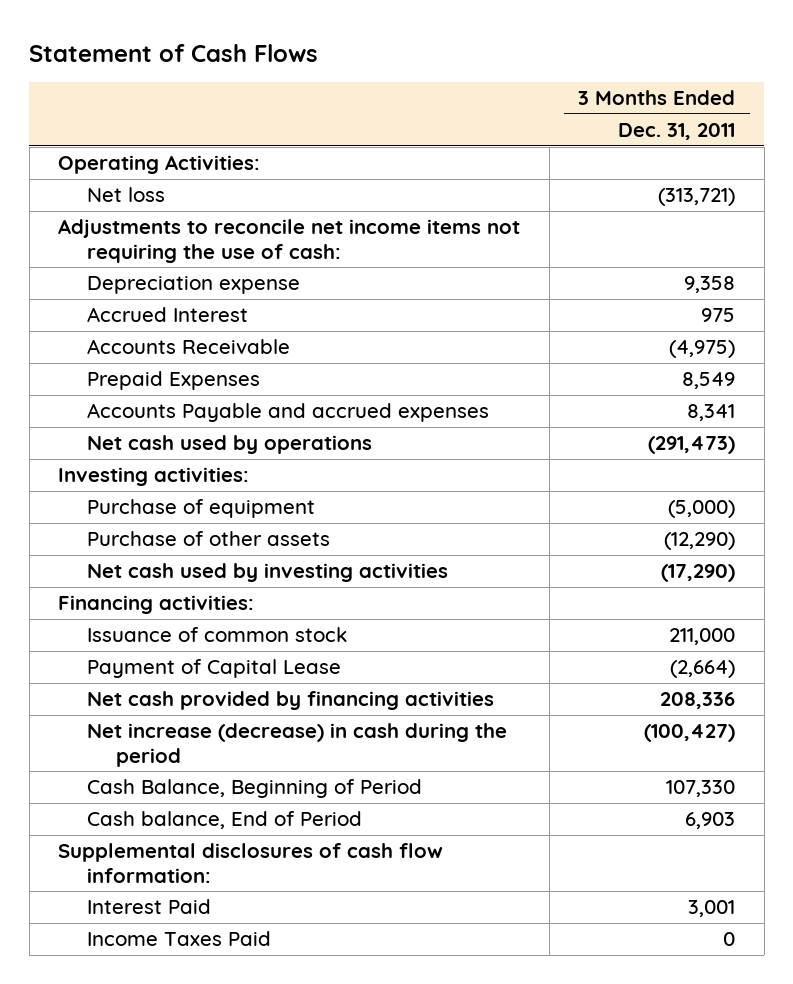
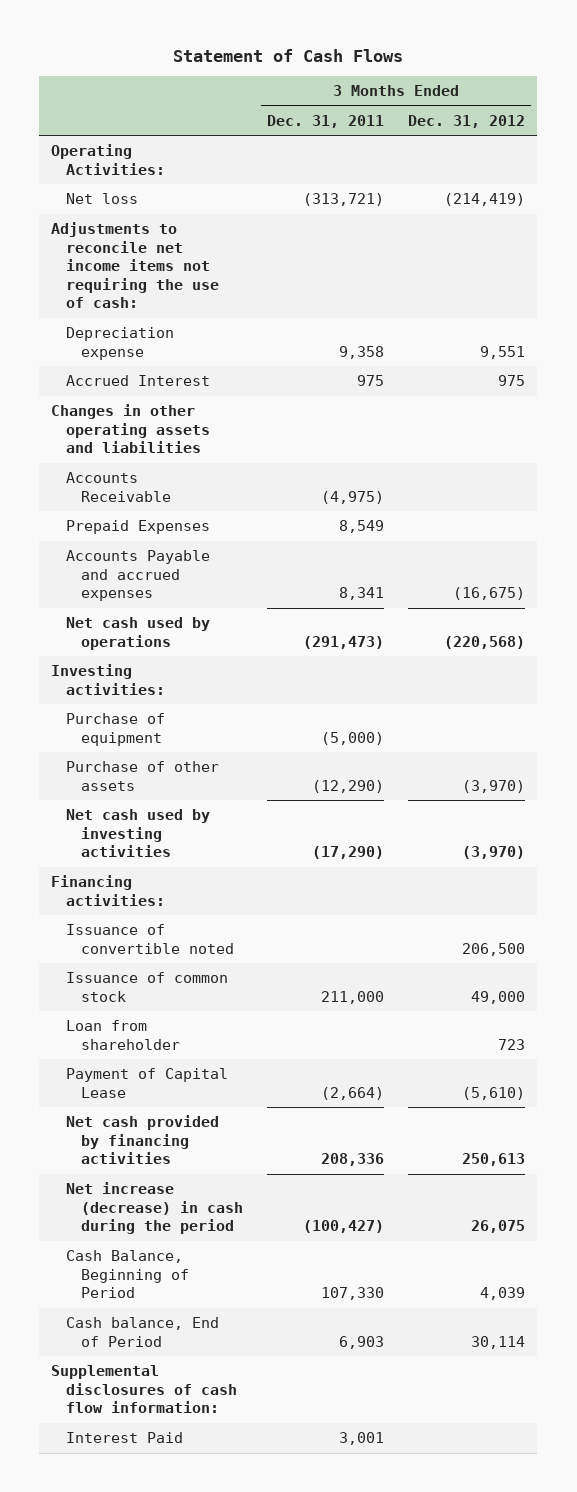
- | 3 Months Ended Dec. 31, 2011
+ | 3 Months Ended Dec. 31, 2011 | 3 Months Ended Dec. 31, 2012
+ Changes in other operating assets and liabilities
+ Issuance of convertible noted | | 206,500
+ Loan from shareholder | | 723
- Income Taxes Paid | 0

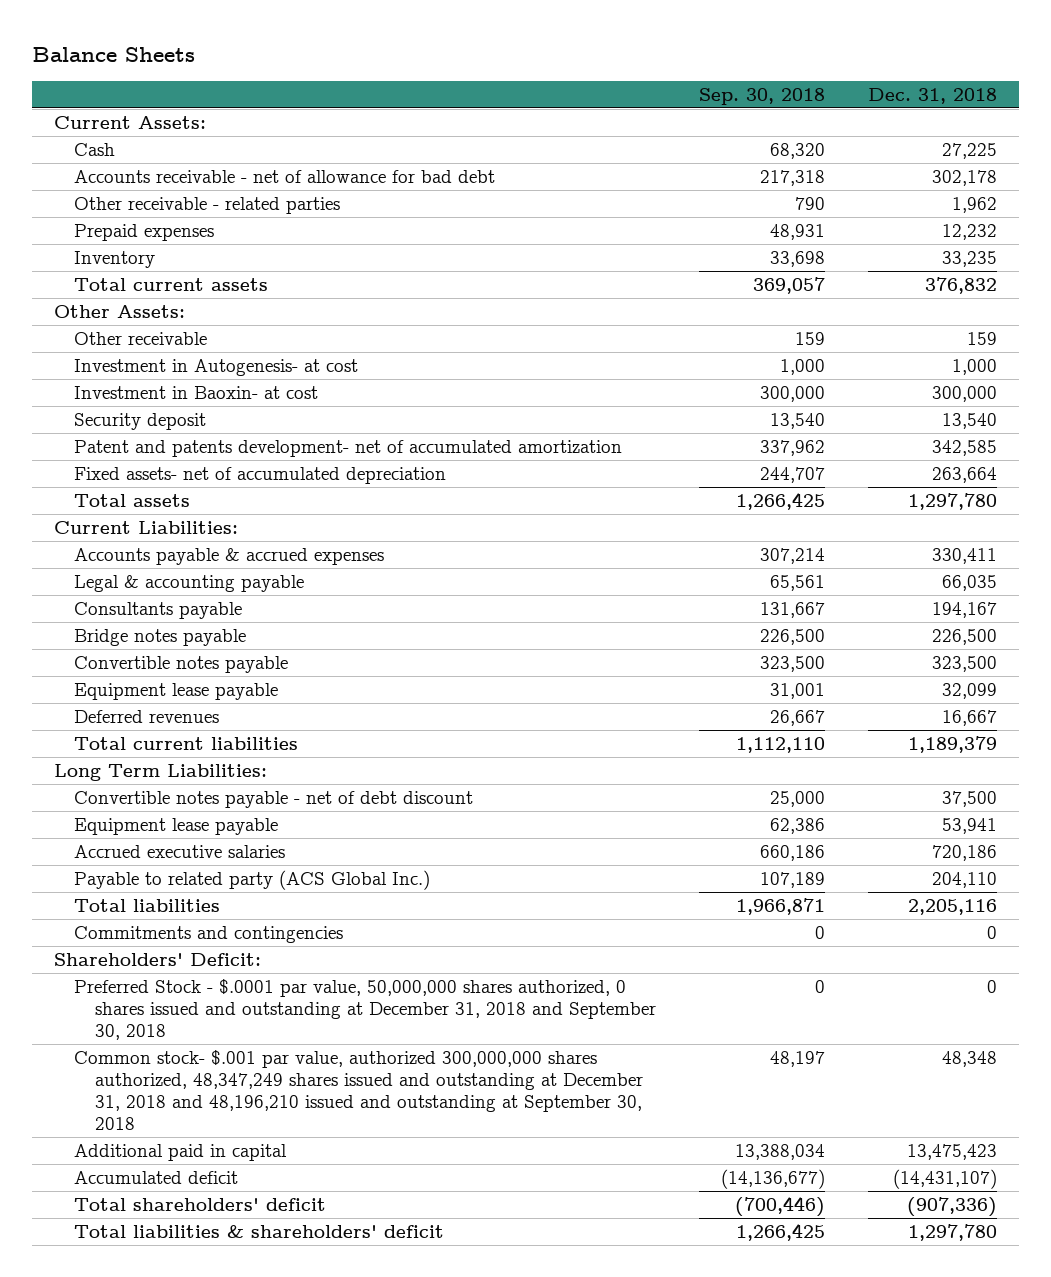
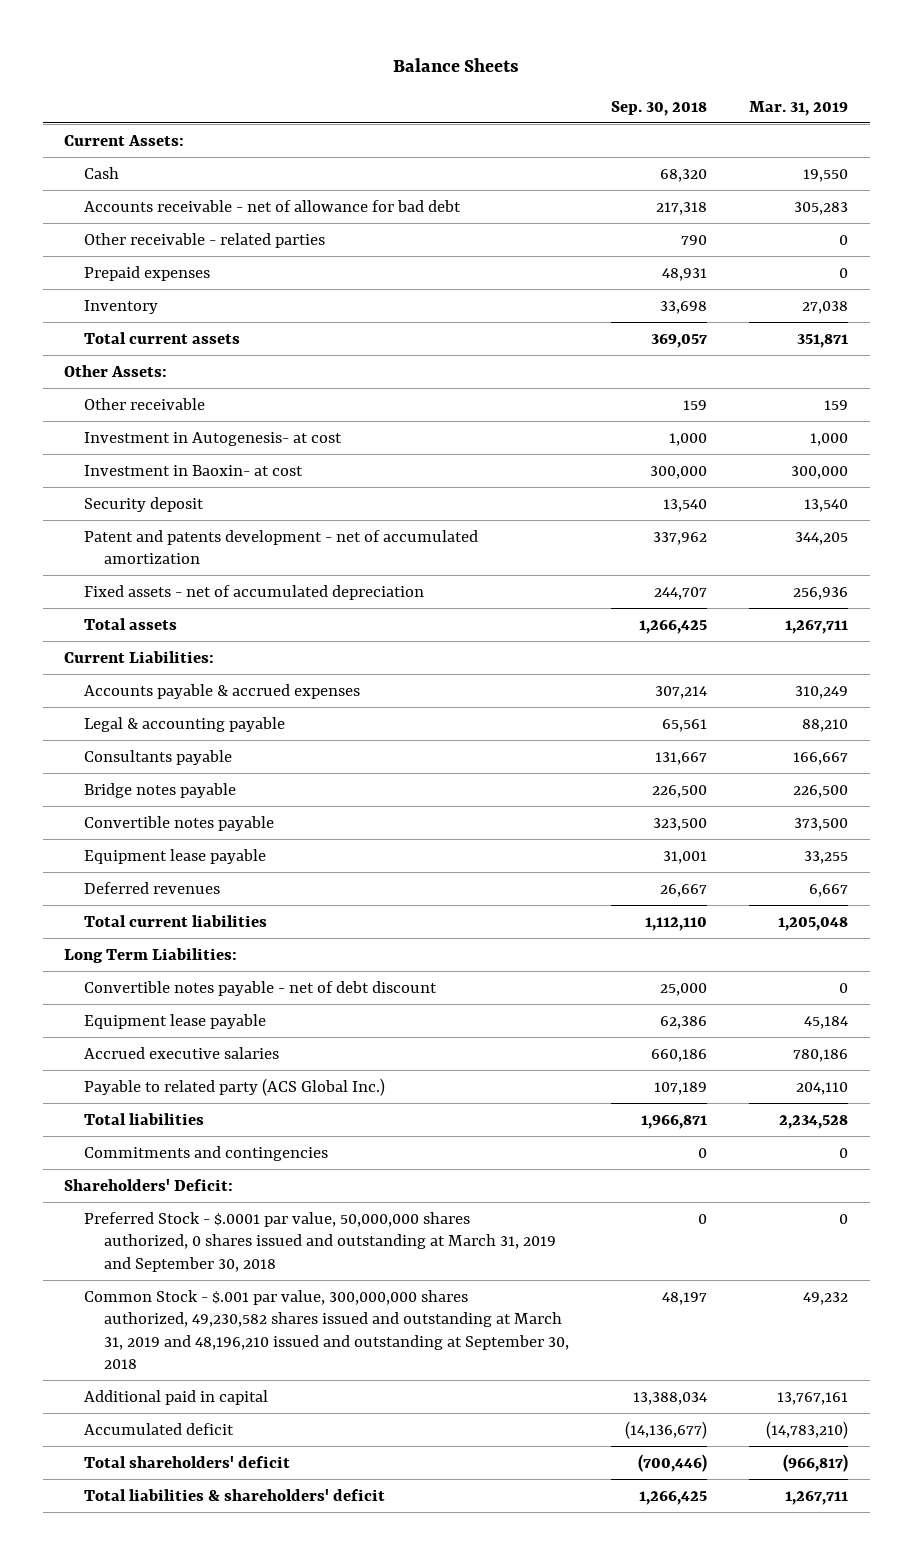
- | Sep. 30, 2018 | Dec. 31, 2018
+ | Sep. 30, 2018 | Mar. 31, 2019
- Patent and patents development- net of accumulated amortization | 337,962 | 342,585
- Fixed assets- net of accumulated depreciation | 244,707 | 263,664
+ Patent and patents development - net of accumulated amortization | 337,962 | 344,205
+ Fixed assets - net of accumulated depreciation | 244,707 | 256,936
- Preferred Stock - $.0001 par value, 50,000,000 shares authorized, 0 shares issued and outstanding at December 31, 2018 and September 30, 2018 | 0 | 0
- Common stock- $.001 par value, authorized 300,000,000 shares authorized, 48,347,249 shares issued and outstanding at December 31, 2018 and 48,196,210 issued and outstanding at September 30, 2018 | 48,197 | 48,348
+ Preferred Stock - $.0001 par value, 50,000,000 shares authorized, 0 shares issued and outstanding at March 31, 2019 and September 30, 2018 | 0 | 0
+ Common Stock - $.001 par value, 300,000,000 shares authorized, 49,230,582 shares issued and outstanding at March 31, 2019 and 48,196,210 issued and outstanding at September 30, 2018 | 48,197 | 49,232

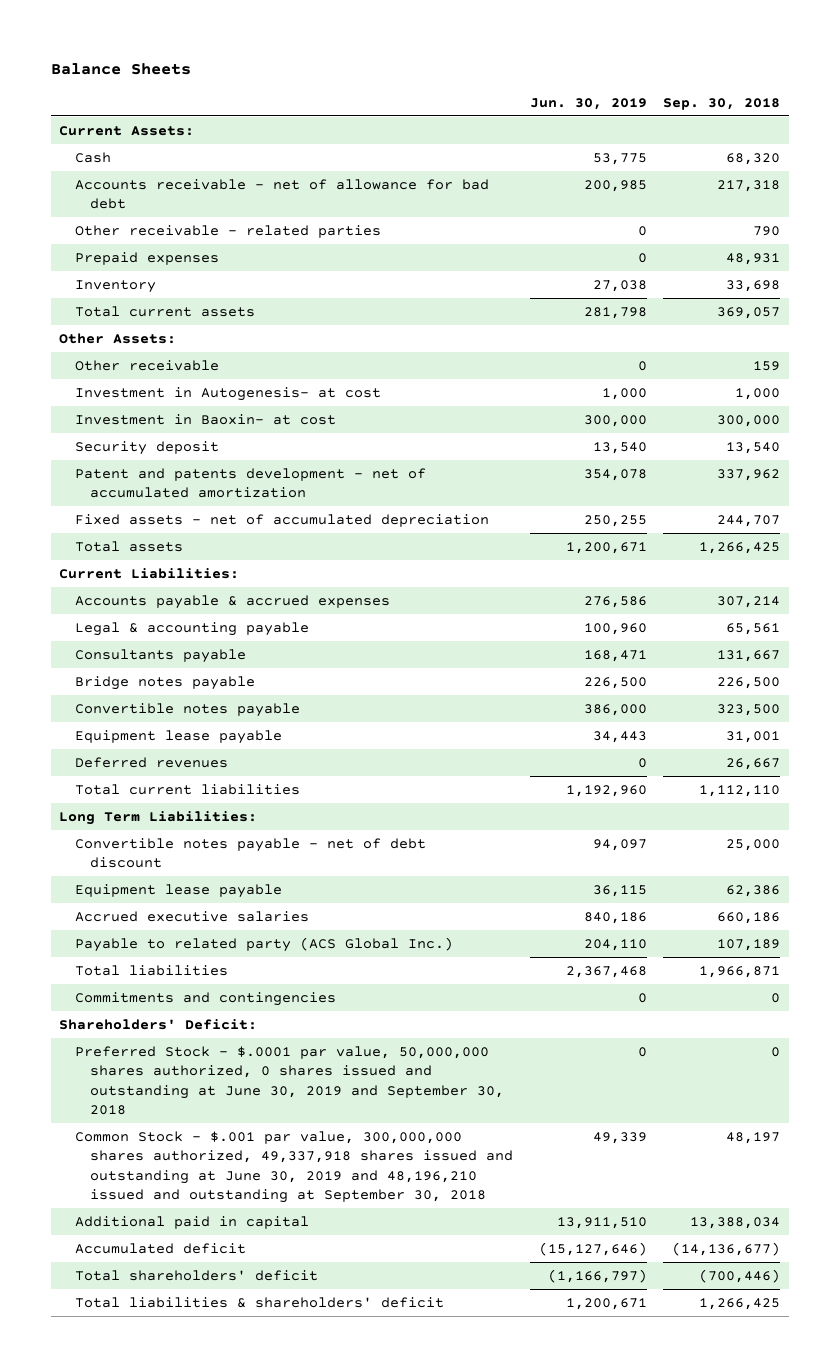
- | Sep. 30, 2018 | Mar. 31, 2019
+ | Jun. 30, 2019 | Sep. 30, 2018
- Preferred Stock - $.0001 par value, 50,000,000 shares authorized, 0 shares issued and outstanding at March 31, 2019 and September 30, 2018 | 0 | 0
- Common Stock - $.001 par value, 300,000,000 shares authorized, 49,230,582 shares issued and outstanding at March 31, 2019 and 48,196,210 issued and outstanding at September 30, 2018 | 48,197 | 49,232
+ Preferred Stock - $.0001 par value, 50,000,000 shares authorized, 0 shares issued and outstanding at June 30, 2019 and September 30, 2018 | 0 | 0
+ Common Stock - $.001 par value, 300,000,000 shares authorized, 49,337,918 shares issued and outstanding at June 30, 2019 and 48,196,210 issued and outstanding at September 30, 2018 | 49,339 | 48,197

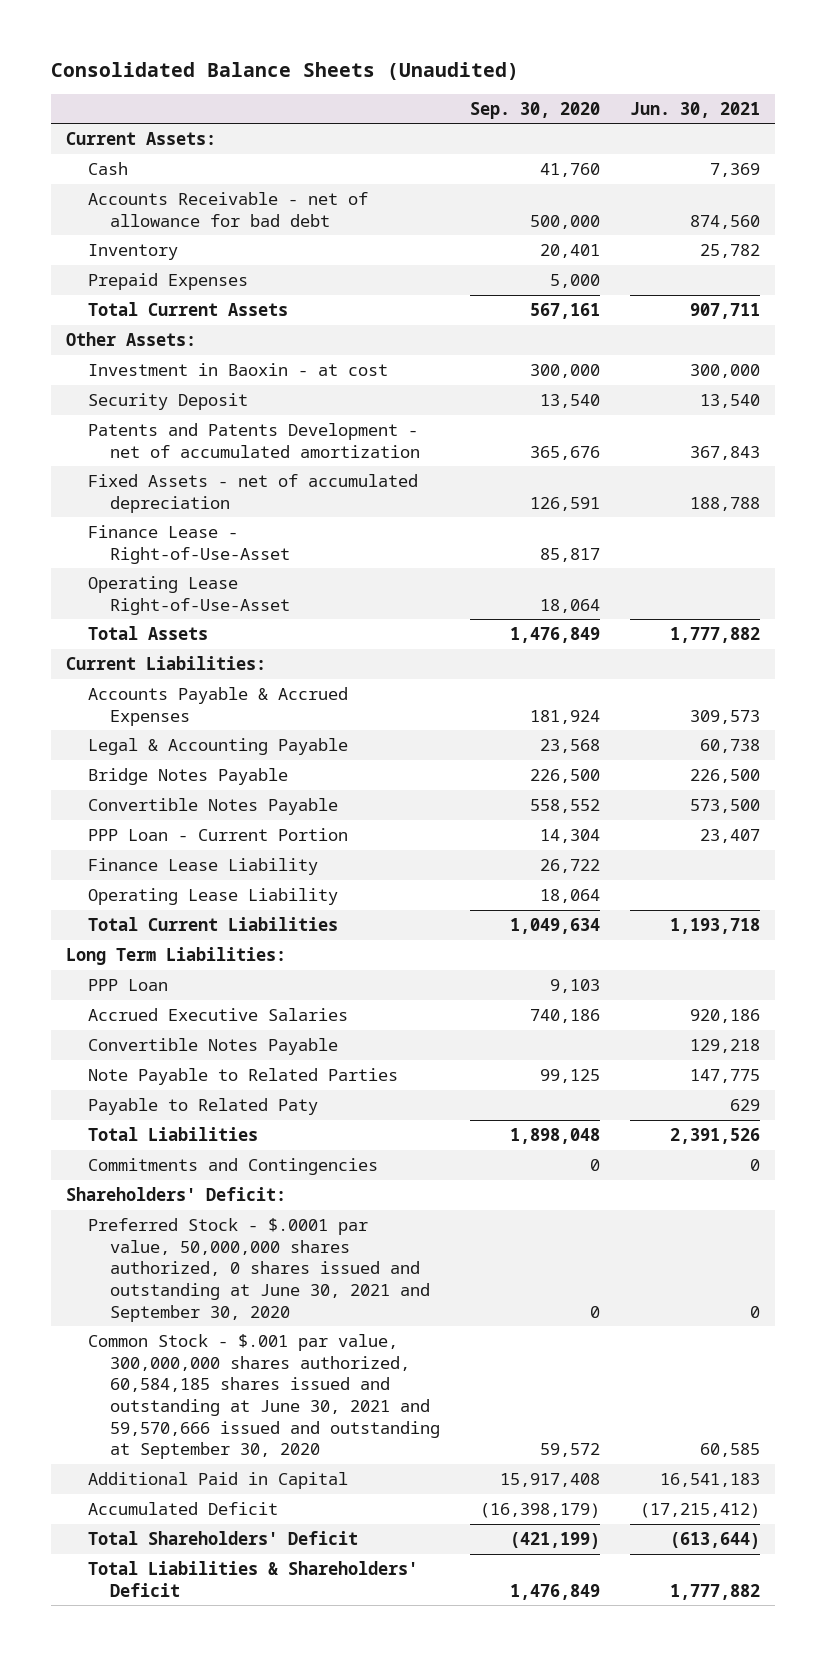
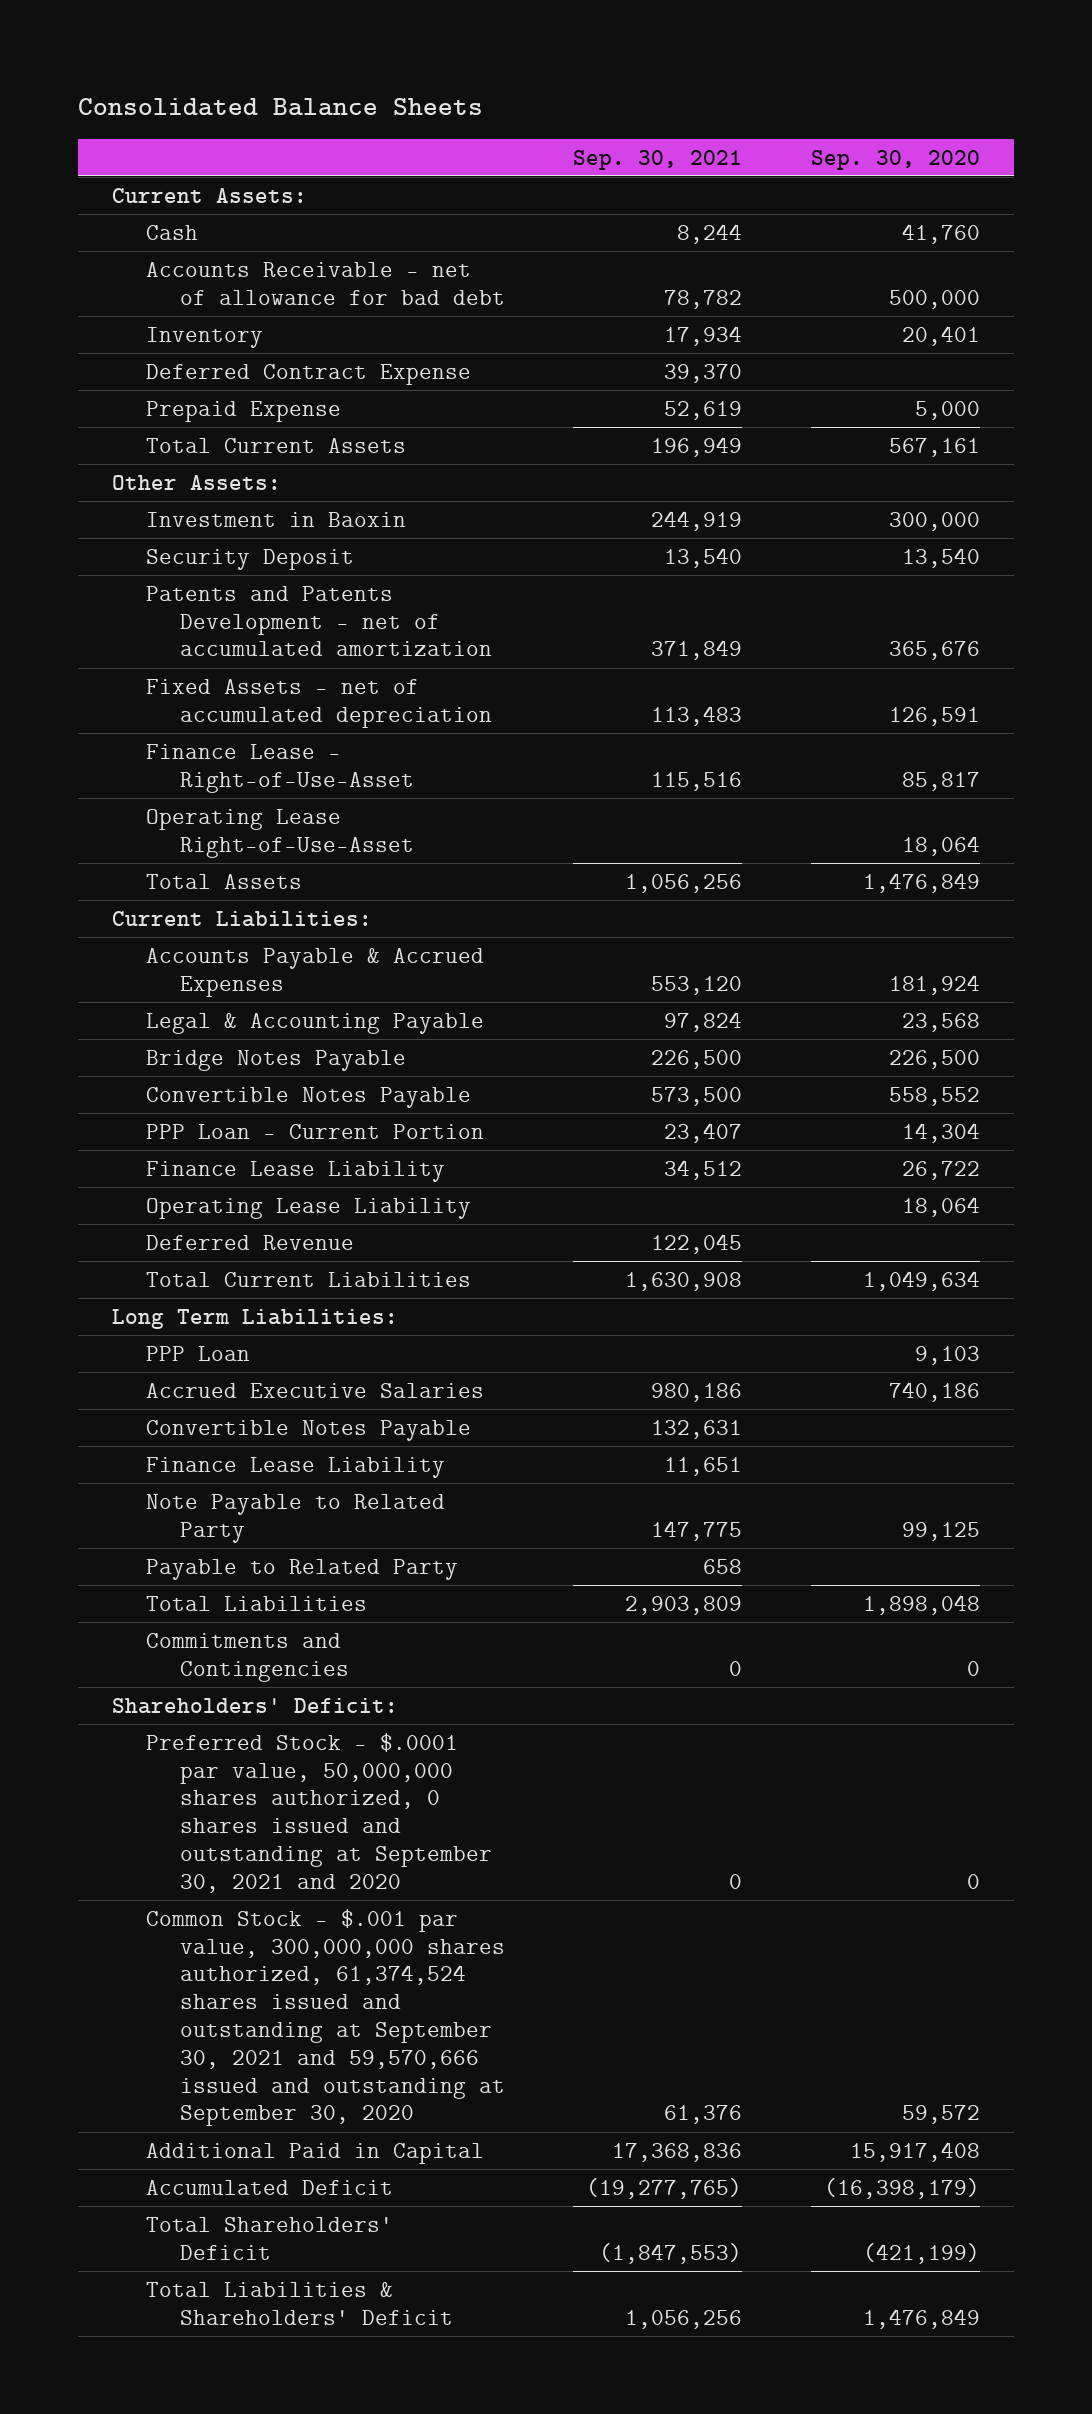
- Consolidated Balance Sheets (Unaudited)
+ Consolidated Balance Sheets
- | Sep. 30, 2020 | Jun. 30, 2021
+ | Sep. 30, 2021 | Sep. 30, 2020
- Prepaid Expenses | 5,000 |
+ Deferred Contract Expense | 39,370 |
+ Prepaid Expense | 52,619 | 5,000
- Investment in Baoxin - at cost | 300,000 | 300,000
+ Investment in Baoxin | 244,919 | 300,000
+ Deferred Revenue | 122,045 |
- Note Payable to Related Parties | 99,125 | 147,775
- Payable to Related Paty | | 629
+ Finance Lease Liability | 11,651 |
+ Note Payable to Related Party | 147,775 | 99,125
+ Payable to Related Party | 658 |
- Preferred Stock - $.0001 par value, 50,000,000 shares authorized, 0 shares issued and outstanding at June 30, 2021 and September 30, 2020 | 0 | 0
- Common Stock - $.001 par value, 300,000,000 shares authorized, 60,584,185 shares issued and outstanding at June 30, 2021 and 59,570,666 issued and outstanding at September 30, 2020 | 59,572 | 60,585
+ Preferred Stock - $.0001 par value, 50,000,000 shares authorized, 0 shares issued and outstanding at September 30, 2021 and 2020 | 0 | 0
+ Common Stock - $.001 par value, 300,000,000 shares authorized, 61,374,524 shares issued and outstanding at September 30, 2021 and 59,570,666 issued and outstanding at September 30, 2020 | 61,376 | 59,572

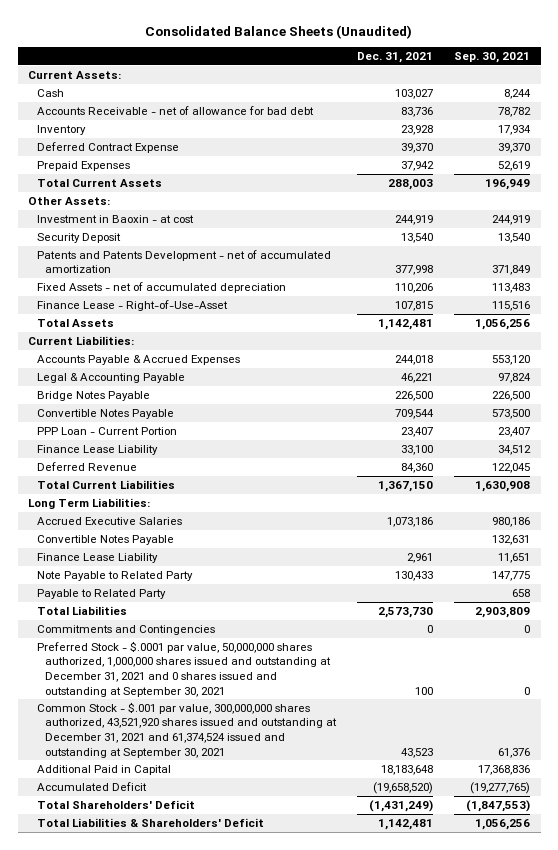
- Consolidated Balance Sheets
+ Consolidated Balance Sheets (Unaudited)
- | Sep. 30, 2021 | Sep. 30, 2020
+ | Dec. 31, 2021 | Sep. 30, 2021
- Prepaid Expense | 52,619 | 5,000
+ Prepaid Expenses | 37,942 | 52,619
- Investment in Baoxin | 244,919 | 300,000
+ Investment in Baoxin - at cost | 244,919 | 244,919
- Operating Lease Right-of-Use-Asset | | 18,064
- Operating Lease Liability | | 18,064
- PPP Loan | | 9,103
- Shareholders' Deficit:
- Preferred Stock - $.0001 par value, 50,000,000 shares authorized, 0 shares issued and outstanding at September 30, 2021 and 2020 | 0 | 0
- Common Stock - $.001 par value, 300,000,000 shares authorized, 61,374,524 shares issued and outstanding at September 30, 2021 and 59,570,666 issued and outstanding at September 30, 2020 | 61,376 | 59,572
+ Preferred Stock - $.0001 par value, 50,000,000 shares authorized, 1,000,000 shares issued and outstanding at December 31, 2021 and 0 shares issued and outstanding at September 30, 2021 | 100 | 0
+ Common Stock - $.001 par value, 300,000,000 shares authorized, 43,521,920 shares issued and outstanding at December 31, 2021 and 61,374,524 issued and outstanding at September 30, 2021 | 43,523 | 61,376

